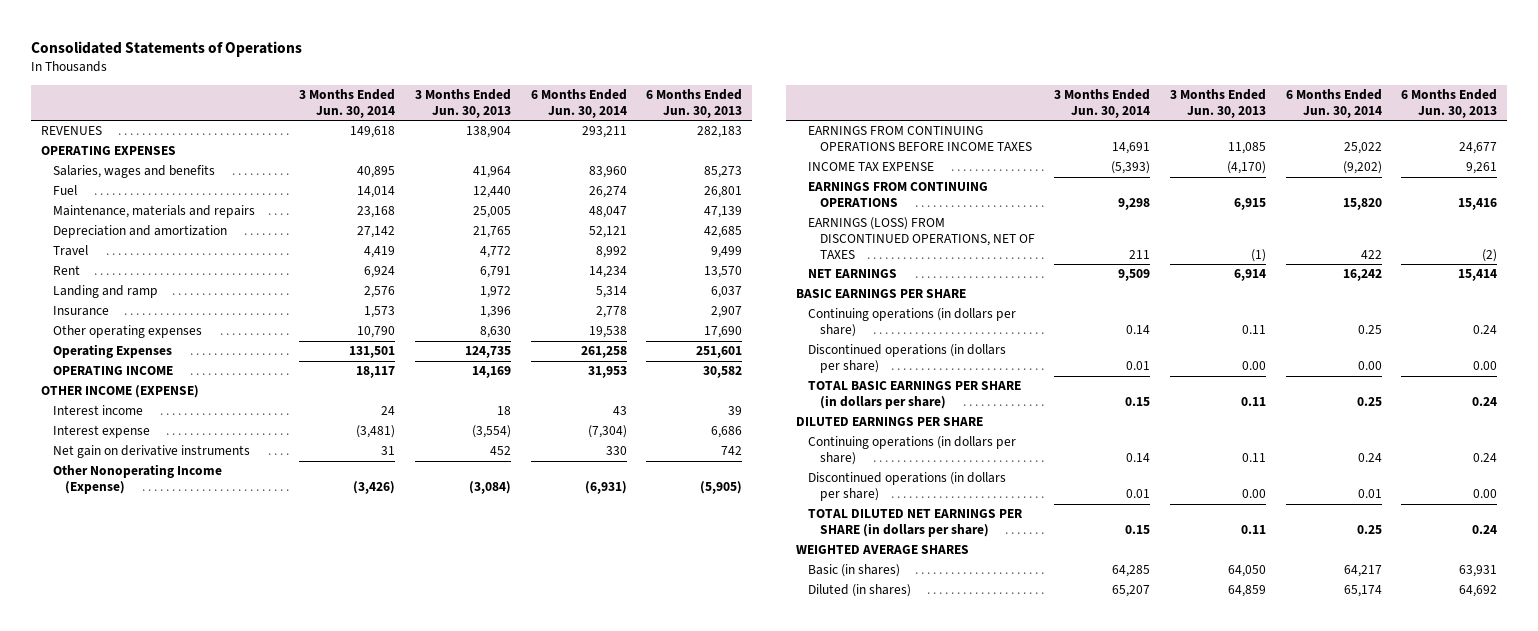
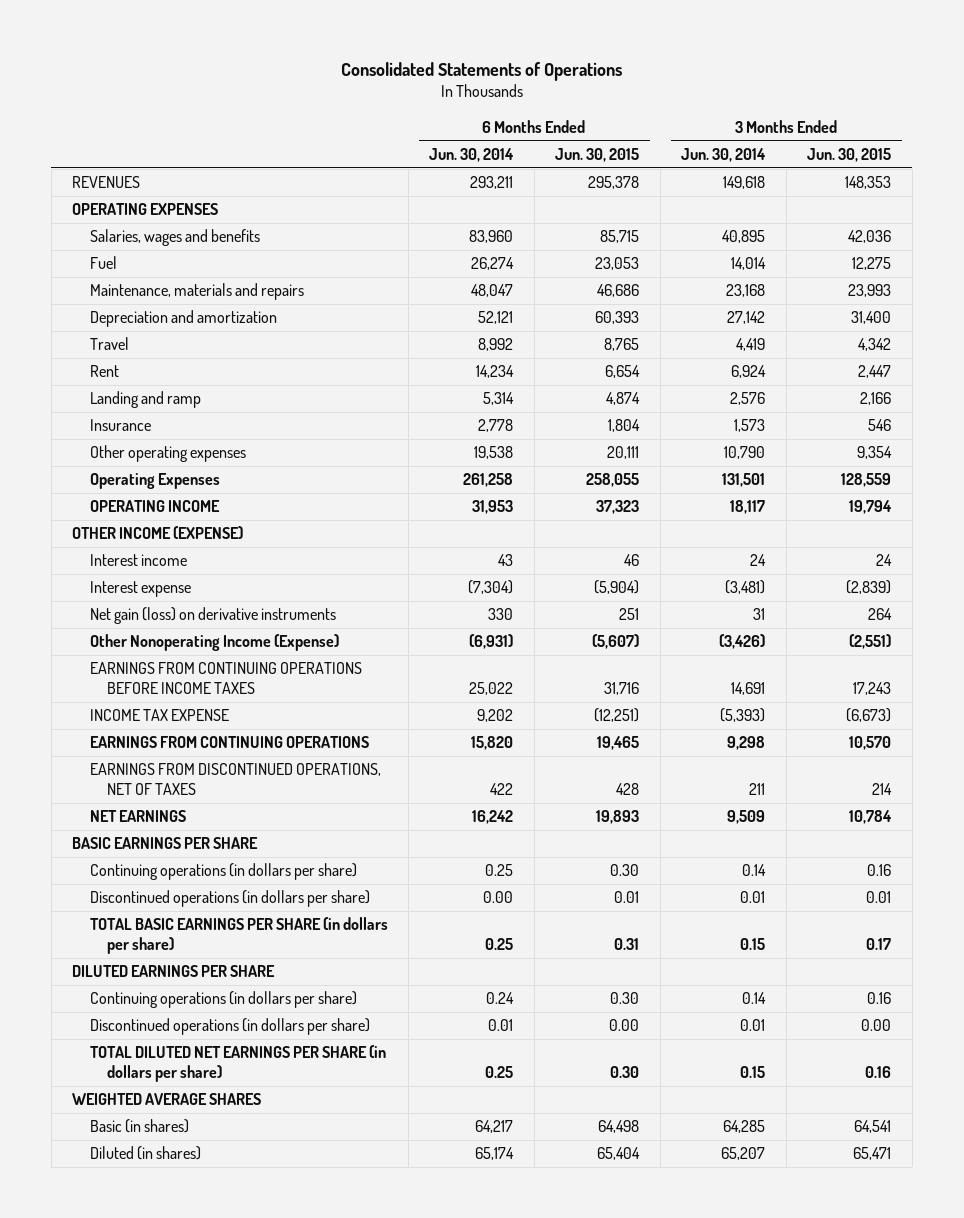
- | 3 Months Ended Jun. 30, 2014 | 3 Months Ended Jun. 30, 2013 | 6 Months Ended Jun. 30, 2014 | 6 Months Ended Jun. 30, 2013
+ | 6 Months Ended Jun. 30, 2014 | 6 Months Ended Jun. 30, 2015 | 3 Months Ended Jun. 30, 2014 | 3 Months Ended Jun. 30, 2015
- Net gain on derivative instruments | 31 | 452 | 330 | 742
+ Net gain (loss) on derivative instruments | 330 | 251 | 31 | 264
- INCOME TAX EXPENSE | (5,393) | (4,170) | (9,202) | 9,261
+ INCOME TAX EXPENSE | 9,202 | (12,251) | (5,393) | (6,673)
- EARNINGS (LOSS) FROM DISCONTINUED OPERATIONS, NET OF TAXES | 211 | (1) | 422 | (2)
+ EARNINGS FROM DISCONTINUED OPERATIONS, NET OF TAXES | 422 | 428 | 211 | 214

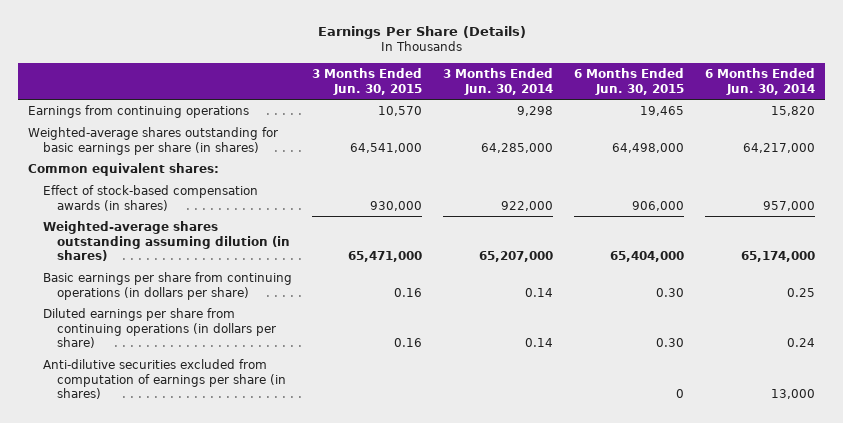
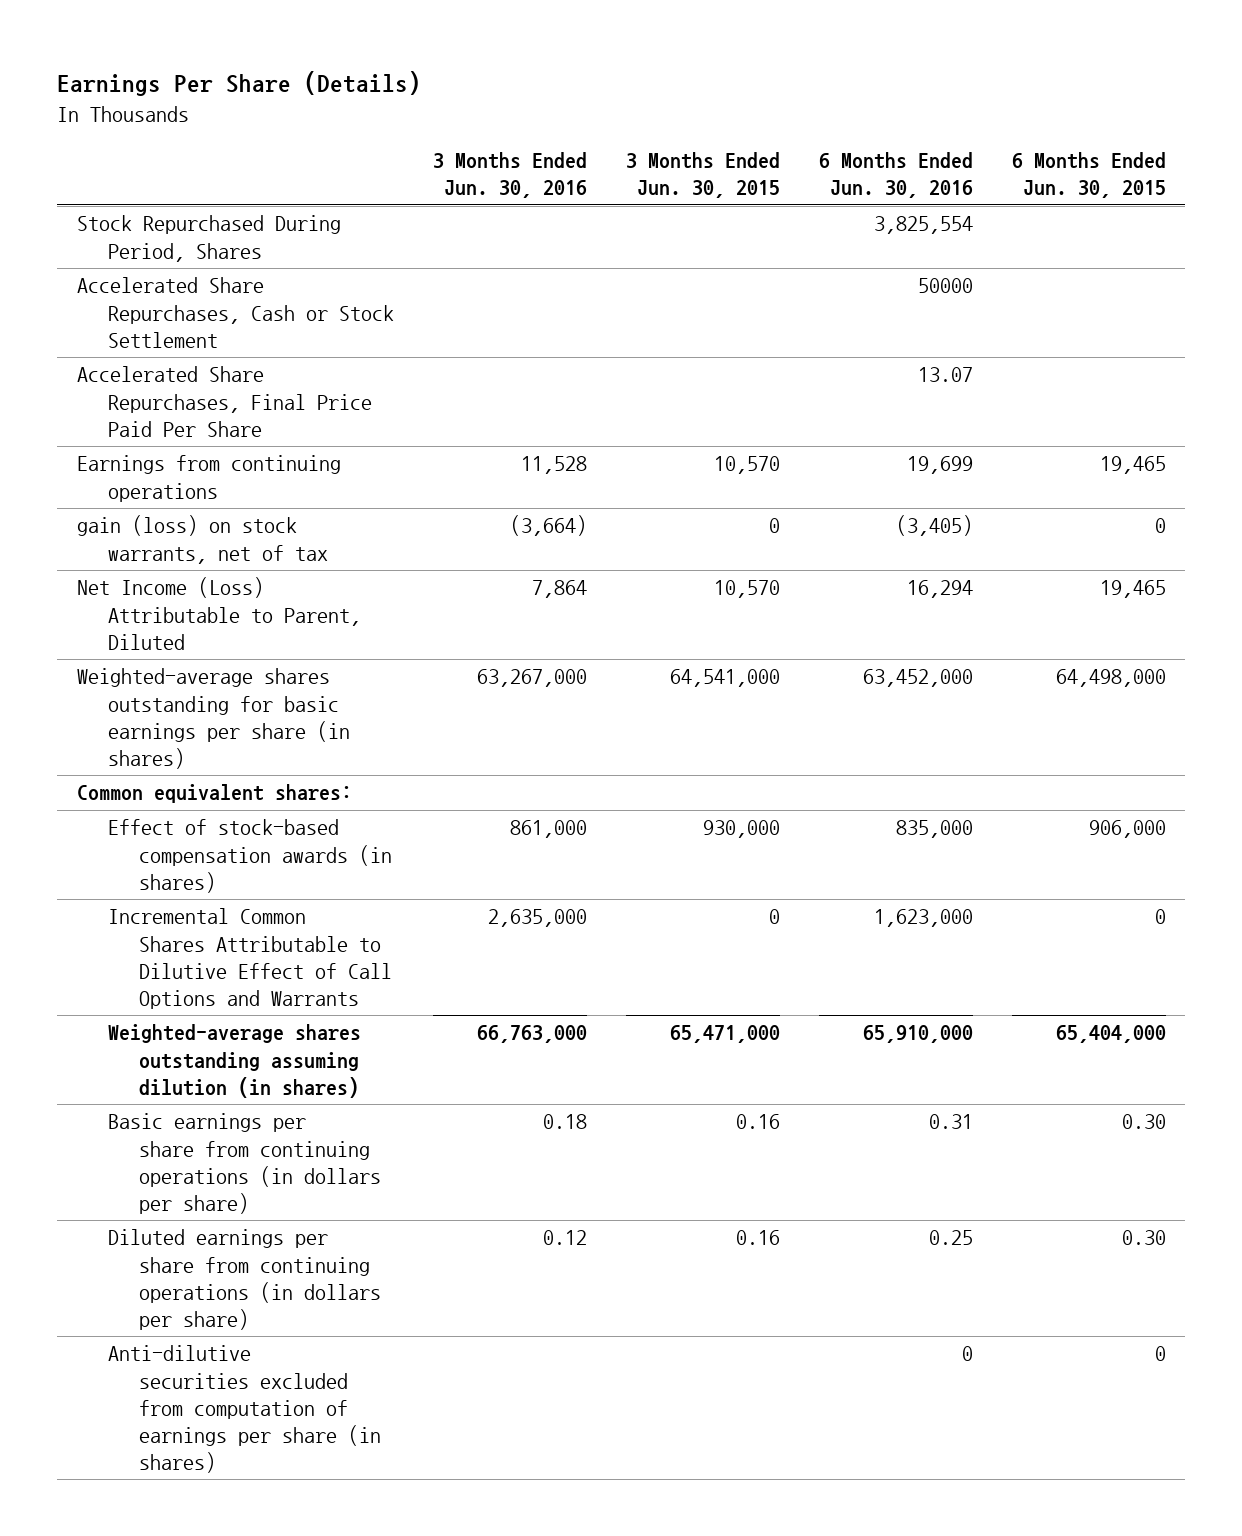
- | 3 Months Ended Jun. 30, 2015 | 3 Months Ended Jun. 30, 2014 | 6 Months Ended Jun. 30, 2015 | 6 Months Ended Jun. 30, 2014
+ | 3 Months Ended Jun. 30, 2016 | 3 Months Ended Jun. 30, 2015 | 6 Months Ended Jun. 30, 2016 | 6 Months Ended Jun. 30, 2015
+ Stock Repurchased During Period, Shares | | | 3,825,554 |
+ Accelerated Share Repurchases, Cash or Stock Settlement | | | 50000 |
+ Accelerated Share Repurchases, Final Price Paid Per Share | | | 13.07 |
+ gain (loss) on stock warrants, net of tax | (3,664) | 0 | (3,405) | 0
+ Net Income (Loss) Attributable to Parent, Diluted | 7,864 | 10,570 | 16,294 | 19,465
+ Incremental Common Shares Attributable to Dilutive Effect of Call Options and Warrants | 2,635,000 | 0 | 1,623,000 | 0

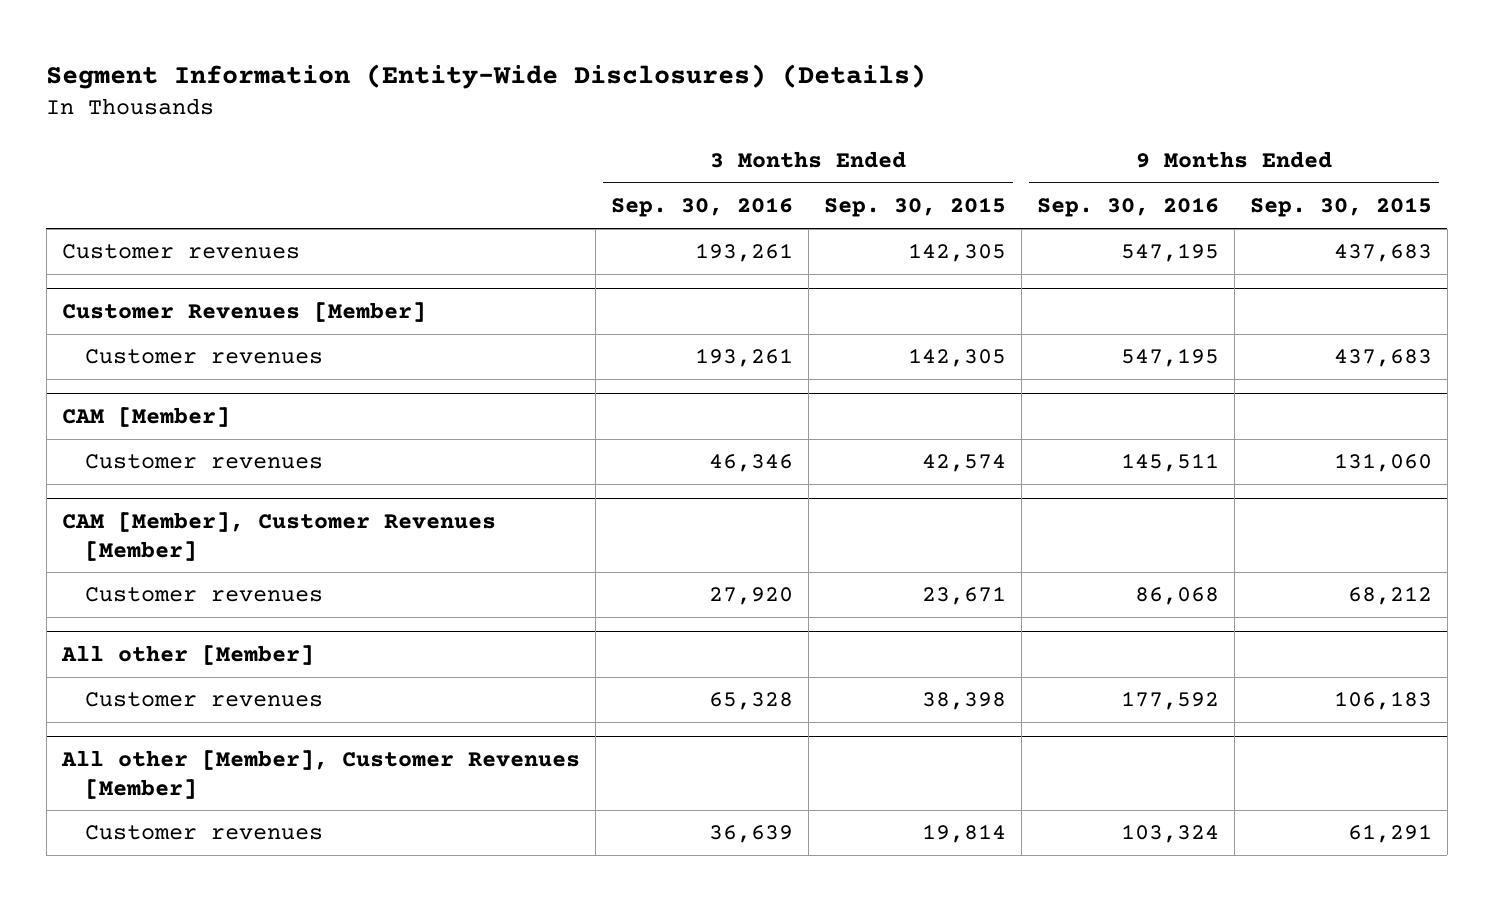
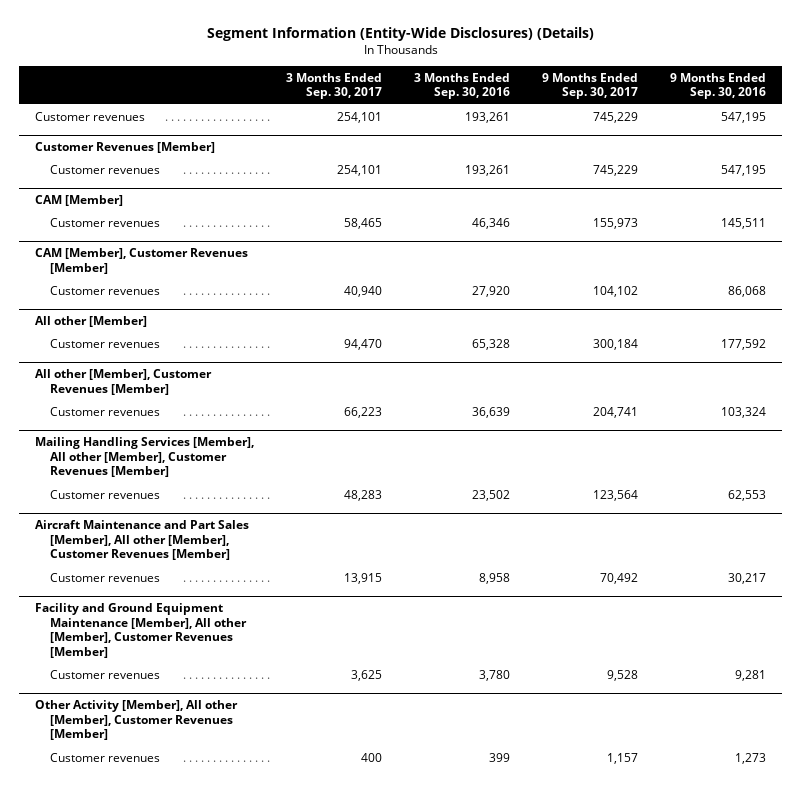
- | 3 Months Ended Sep. 30, 2016 | 3 Months Ended Sep. 30, 2015 | 9 Months Ended Sep. 30, 2016 | 9 Months Ended Sep. 30, 2015
+ | 3 Months Ended Sep. 30, 2017 | 3 Months Ended Sep. 30, 2016 | 9 Months Ended Sep. 30, 2017 | 9 Months Ended Sep. 30, 2016
+ Mailing Handling Services [Member], All other [Member], Customer Revenues [Member]
+ Customer revenues | 48,283 | 23,502 | 123,564 | 62,553
+ Aircraft Maintenance and Part Sales [Member], All other [Member], Customer Revenues [Member]
+ Customer revenues | 13,915 | 8,958 | 70,492 | 30,217
+ Facility and Ground Equipment Maintenance [Member], All other [Member], Customer Revenues [Member]
+ Customer revenues | 3,625 | 3,780 | 9,528 | 9,281
+ Other Activity [Member], All other [Member], Customer Revenues [Member]
+ Customer revenues | 400 | 399 | 1,157 | 1,273

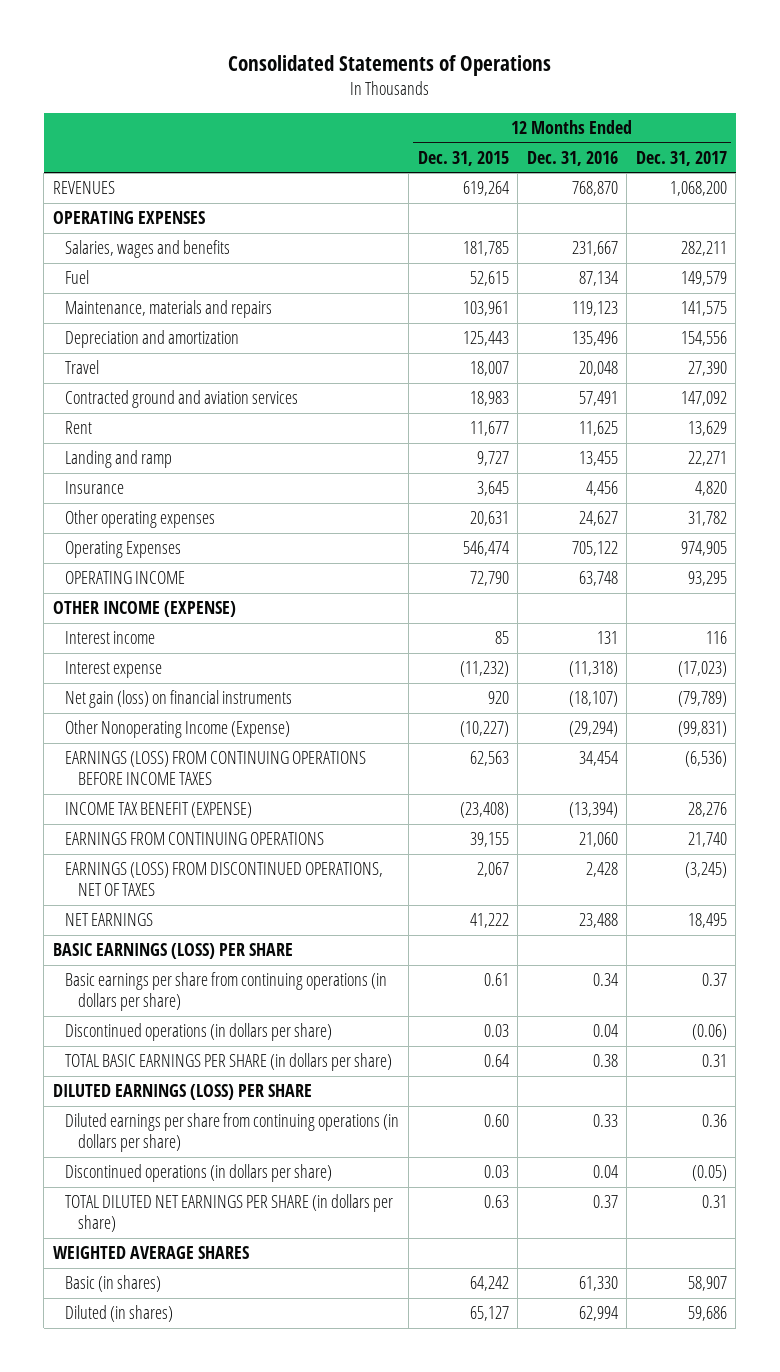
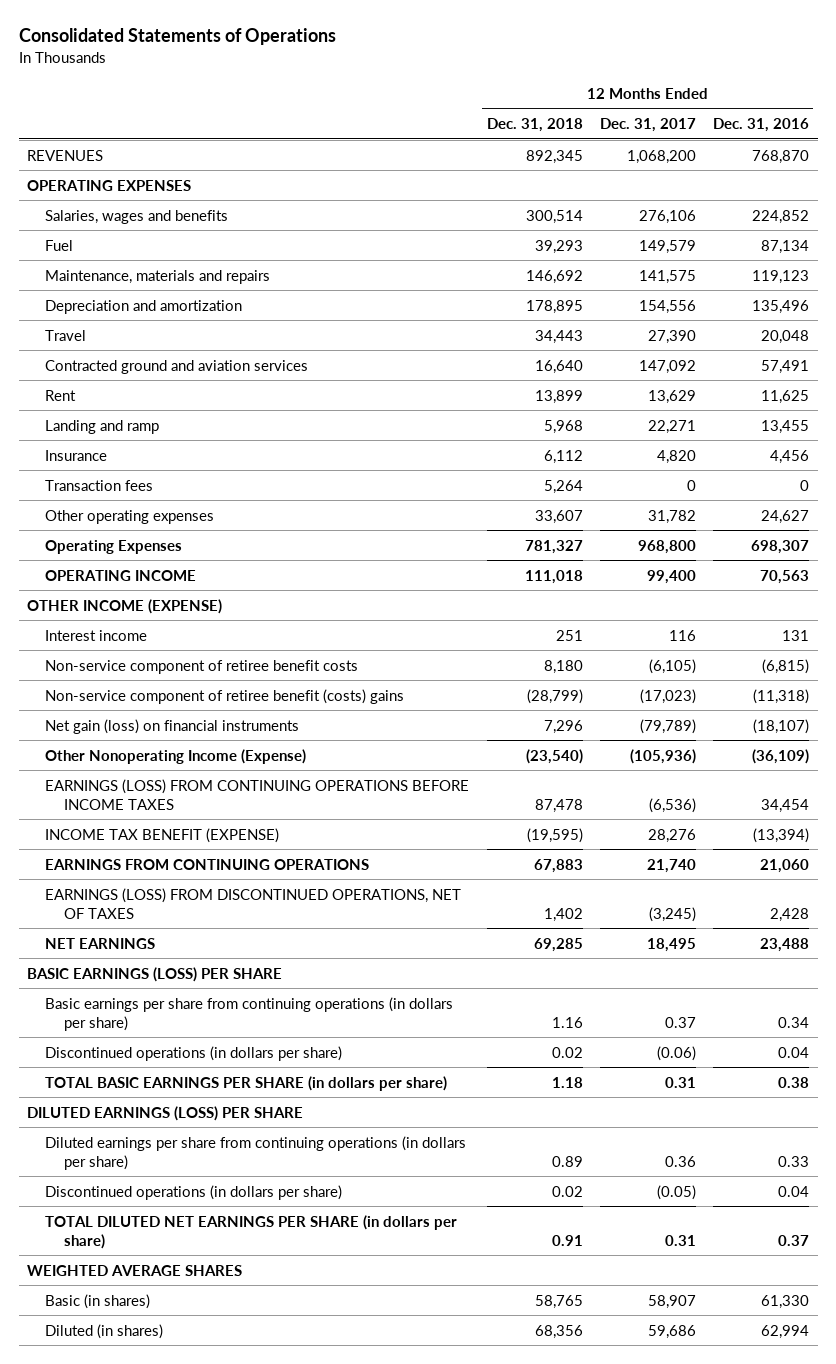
- | 12 Months Ended Dec. 31, 2015 | 12 Months Ended Dec. 31, 2016 | 12 Months Ended Dec. 31, 2017
+ | 12 Months Ended Dec. 31, 2018 | 12 Months Ended Dec. 31, 2017 | 12 Months Ended Dec. 31, 2016
- Salaries, wages and benefits | 181,785 | 231,667 | 282,211
+ Salaries, wages and benefits | 300,514 | 276,106 | 224,852
+ Transaction fees | 5,264 | 0 | 0
- Operating Expenses | 546,474 | 705,122 | 974,905
- OPERATING INCOME | 72,790 | 63,748 | 93,295
+ Operating Expenses | 781,327 | 968,800 | 698,307
+ OPERATING INCOME | 111,018 | 99,400 | 70,563
- Interest expense | (11,232) | (11,318) | (17,023)
+ Non-service component of retiree benefit costs | 8,180 | (6,105) | (6,815)
+ Non-service component of retiree benefit (costs) gains | (28,799) | (17,023) | (11,318)
- Other Nonoperating Income (Expense) | (10,227) | (29,294) | (99,831)
+ Other Nonoperating Income (Expense) | (23,540) | (105,936) | (36,109)

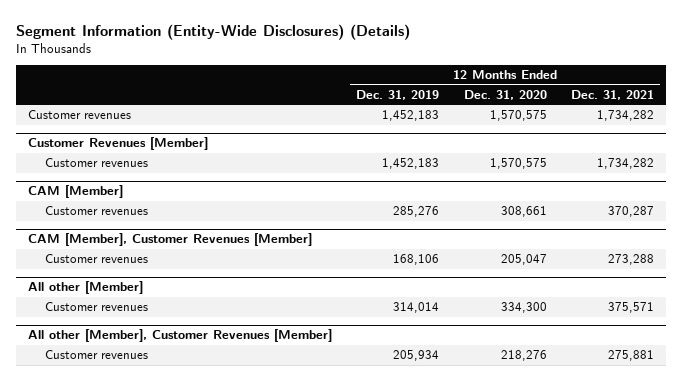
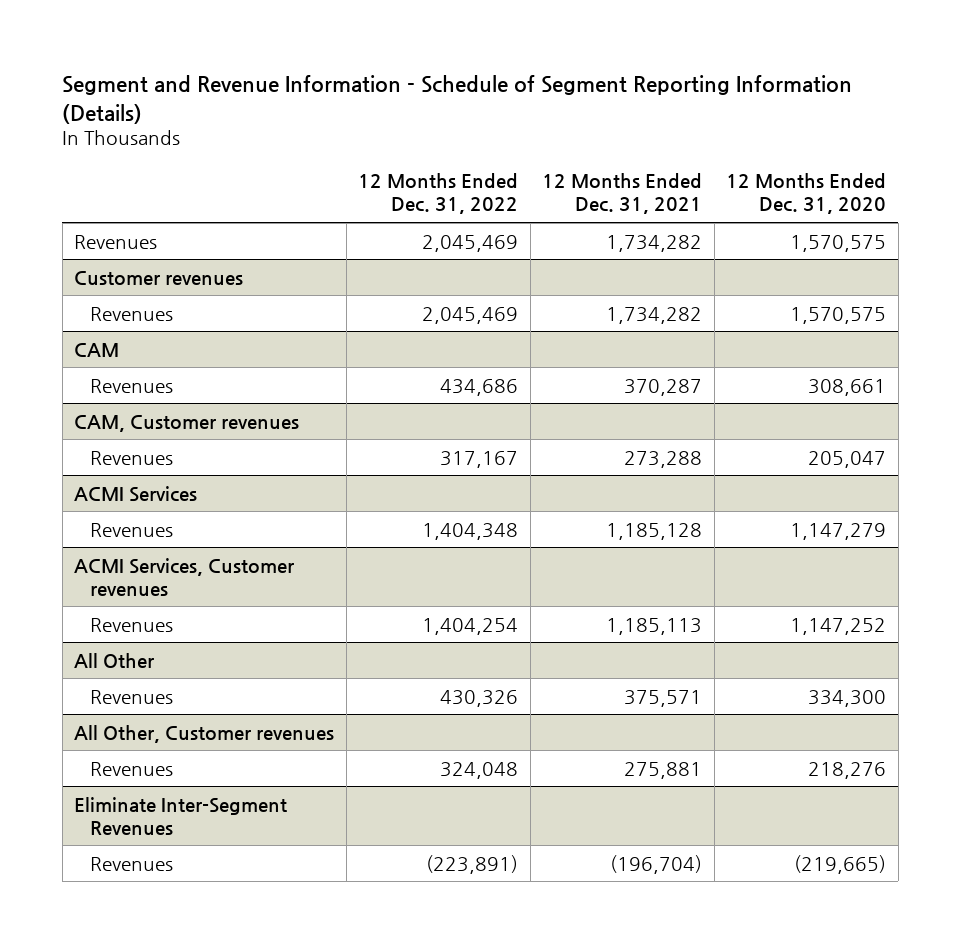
- Segment Information (Entity-Wide Disclosures) (Details)
+ Segment and Revenue Information - Schedule of Segment Reporting Information (Details)
- | 12 Months Ended Dec. 31, 2019 | 12 Months Ended Dec. 31, 2020 | 12 Months Ended Dec. 31, 2021
+ | 12 Months Ended Dec. 31, 2022 | 12 Months Ended Dec. 31, 2021 | 12 Months Ended Dec. 31, 2020
- Customer revenues | 1,452,183 | 1,570,575 | 1,734,282
- Customer Revenues [Member]
- Customer revenues | 1,452,183 | 1,570,575 | 1,734,282
- CAM [Member]
- Customer revenues | 285,276 | 308,661 | 370,287
- CAM [Member], Customer Revenues [Member]
- Customer revenues | 168,106 | 205,047 | 273,288
- All other [Member]
- Customer revenues | 314,014 | 334,300 | 375,571
- All other [Member], Customer Revenues [Member]
- Customer revenues | 205,934 | 218,276 | 275,881
+ Revenues | 2,045,469 | 1,734,282 | 1,570,575
+ Customer revenues
+ Revenues | 2,045,469 | 1,734,282 | 1,570,575
+ CAM
+ Revenues | 434,686 | 370,287 | 308,661
+ CAM, Customer revenues
+ Revenues | 317,167 | 273,288 | 205,047
+ ACMI Services
+ Revenues | 1,404,348 | 1,185,128 | 1,147,279
+ ACMI Services, Customer revenues
+ Revenues | 1,404,254 | 1,185,113 | 1,147,252
+ All Other
+ Revenues | 430,326 | 375,571 | 334,300
+ All Other, Customer revenues
+ Revenues | 324,048 | 275,881 | 218,276
+ Eliminate Inter-Segment Revenues
+ Revenues | (223,891) | (196,704) | (219,665)

